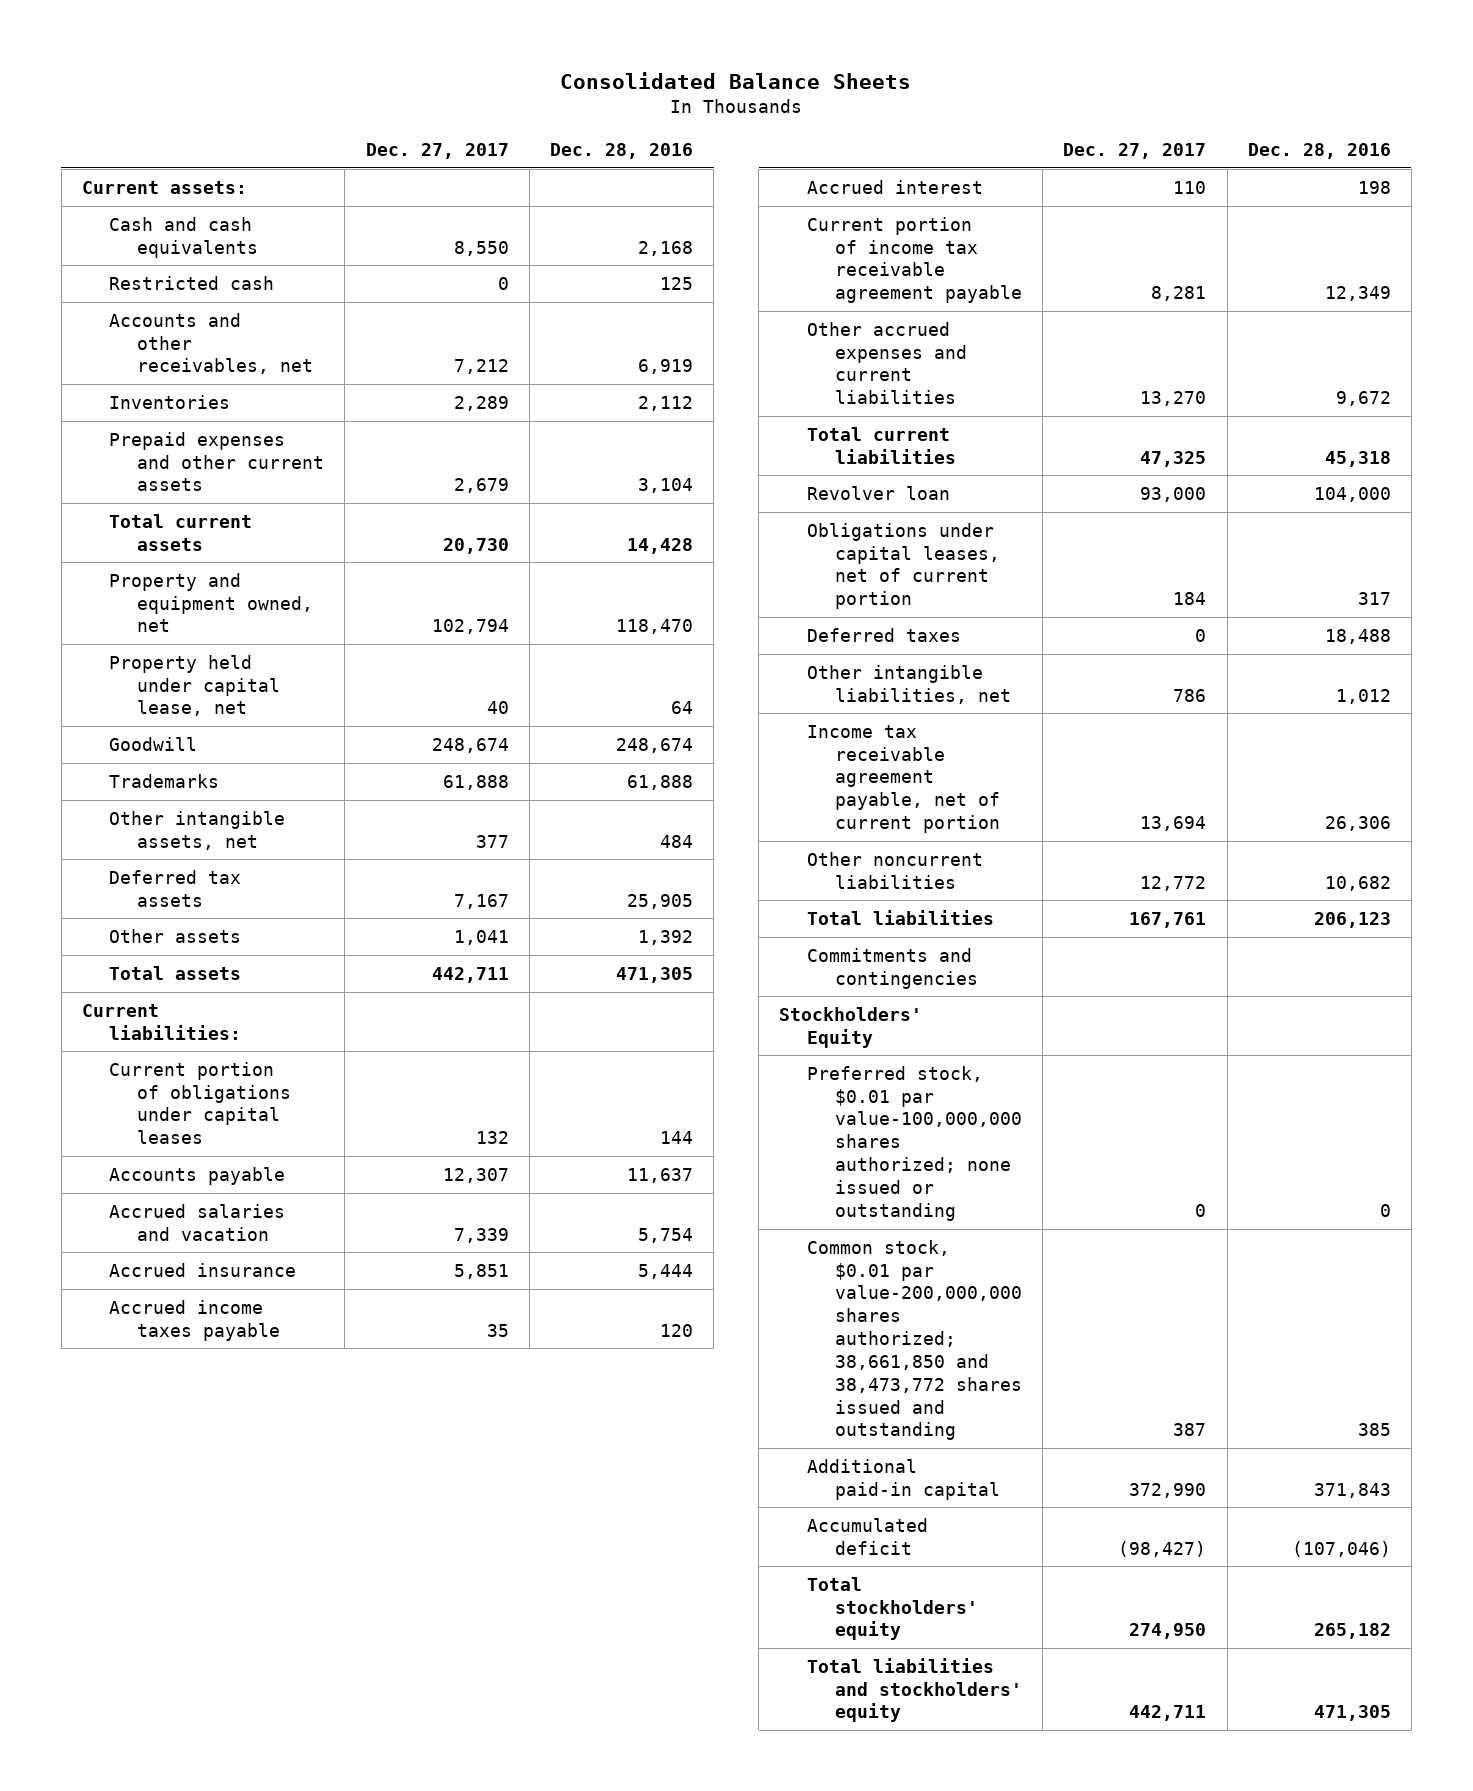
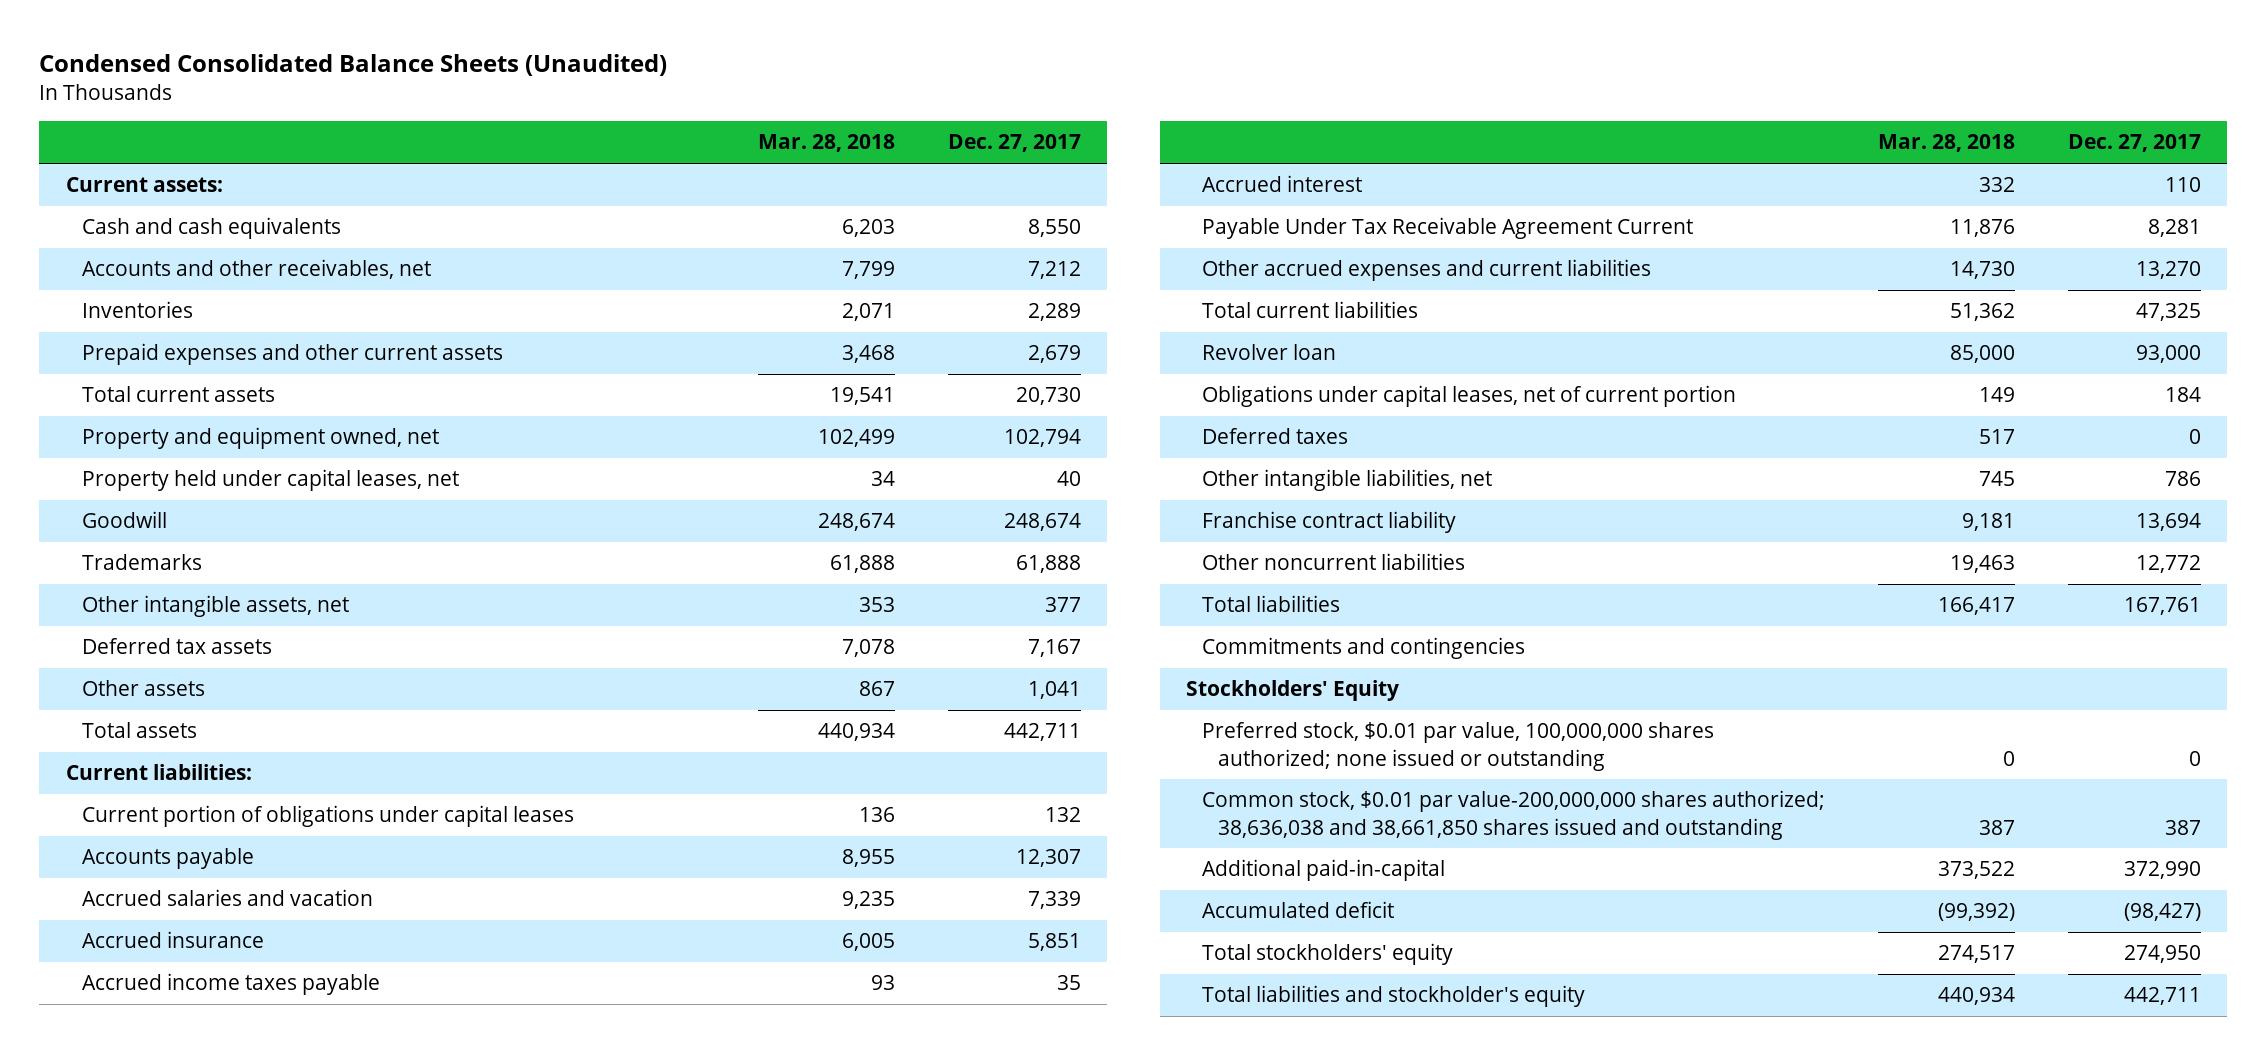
- Consolidated Balance Sheets
+ Condensed Consolidated Balance Sheets (Unaudited)
- | Dec. 27, 2017 | Dec. 28, 2016
+ | Mar. 28, 2018 | Dec. 27, 2017
- Restricted cash | 0 | 125
- Property held under capital lease, net | 40 | 64
+ Property held under capital leases, net | 34 | 40
- Current portion of income tax receivable agreement payable | 8,281 | 12,349
+ Payable Under Tax Receivable Agreement Current | 11,876 | 8,281
- Income tax receivable agreement payable, net of current portion | 13,694 | 26,306
+ Franchise contract liability | 9,181 | 13,694
- Preferred stock, $0.01 par value-100,000,000 shares authorized; none issued or outstanding | 0 | 0
- Common stock, $0.01 par value-200,000,000 shares authorized; 38,661,850 and 38,473,772 shares issued and outstanding | 387 | 385
- Additional paid-in capital | 372,990 | 371,843
+ Preferred stock, $0.01 par value, 100,000,000 shares authorized; none issued or outstanding | 0 | 0
+ Common stock, $0.01 par value-200,000,000 shares authorized; 38,636,038 and 38,661,850 shares issued and outstanding | 387 | 387
+ Additional paid-in-capital | 373,522 | 372,990
- Total liabilities and stockholders' equity | 442,711 | 471,305
+ Total liabilities and stockholder's equity | 440,934 | 442,711

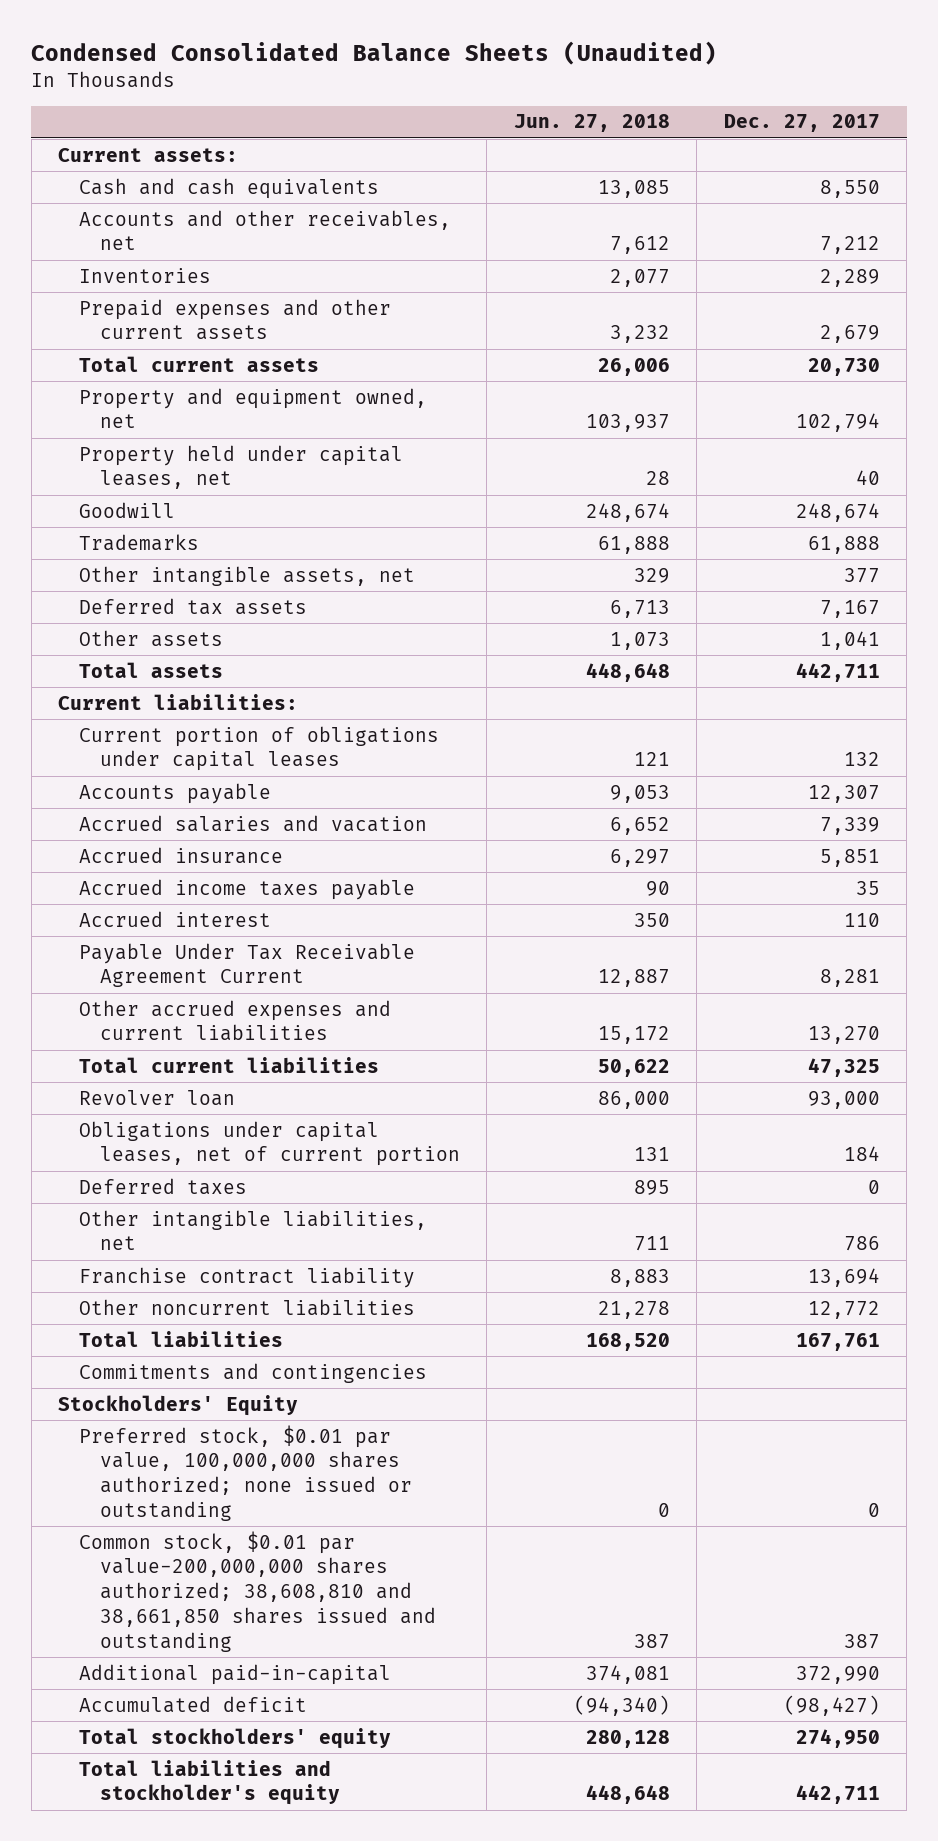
- | Mar. 28, 2018 | Dec. 27, 2017
+ | Jun. 27, 2018 | Dec. 27, 2017
- Common stock, $0.01 par value-200,000,000 shares authorized; 38,636,038 and 38,661,850 shares issued and outstanding | 387 | 387
+ Common stock, $0.01 par value-200,000,000 shares authorized; 38,608,810 and 38,661,850 shares issued and outstanding | 387 | 387

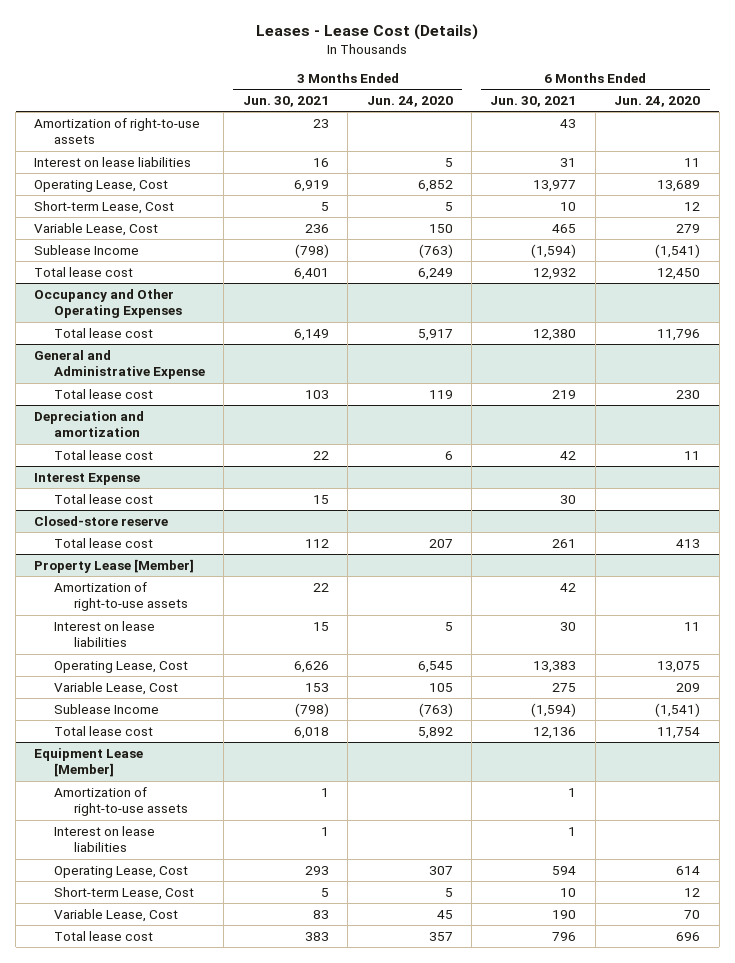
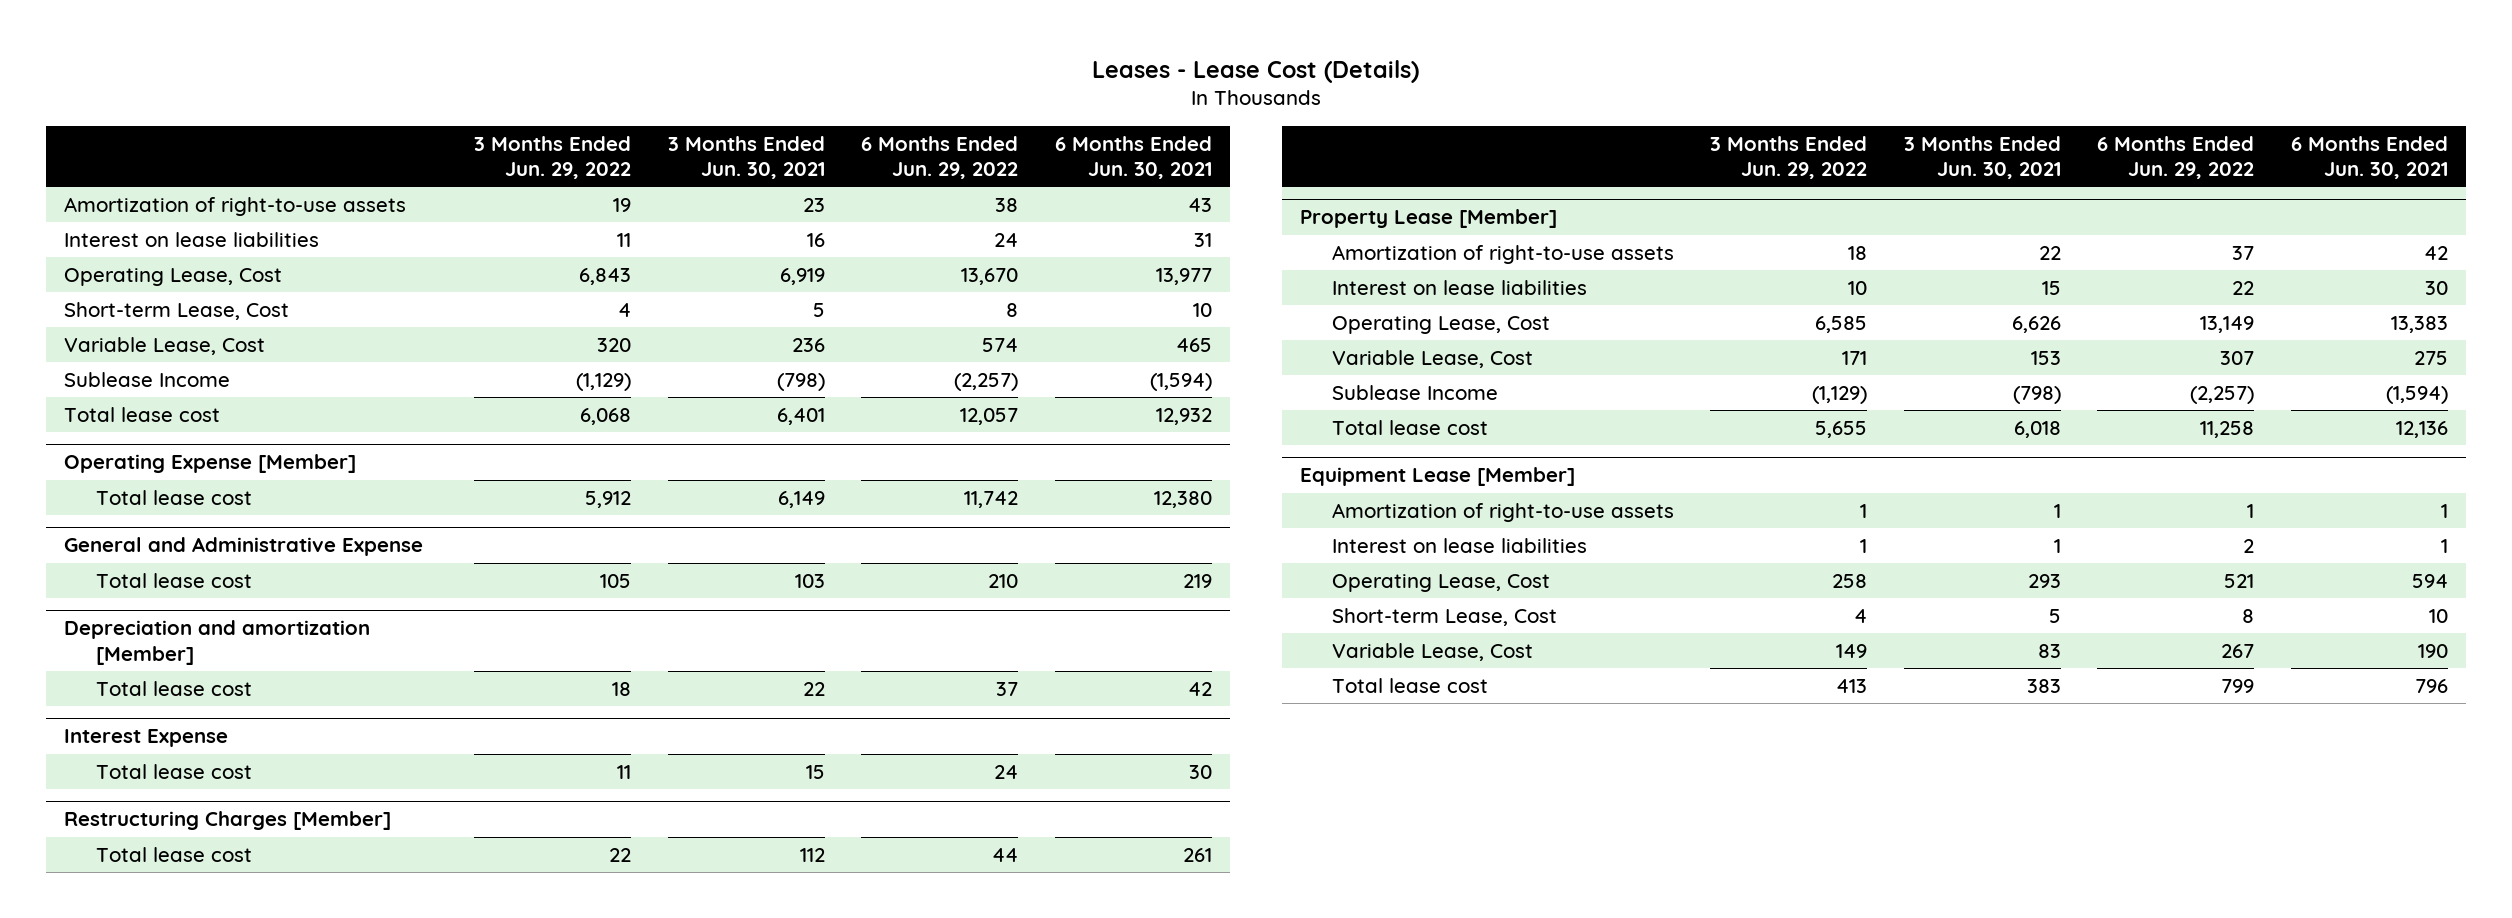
- | 3 Months Ended Jun. 30, 2021 | 3 Months Ended Jun. 24, 2020 | 6 Months Ended Jun. 30, 2021 | 6 Months Ended Jun. 24, 2020
+ | 3 Months Ended Jun. 29, 2022 | 3 Months Ended Jun. 30, 2021 | 6 Months Ended Jun. 29, 2022 | 6 Months Ended Jun. 30, 2021
- Occupancy and Other Operating Expenses
+ Operating Expense [Member]
- Depreciation and amortization
+ Depreciation and amortization [Member]
- Closed-store reserve
+ Restructuring Charges [Member]

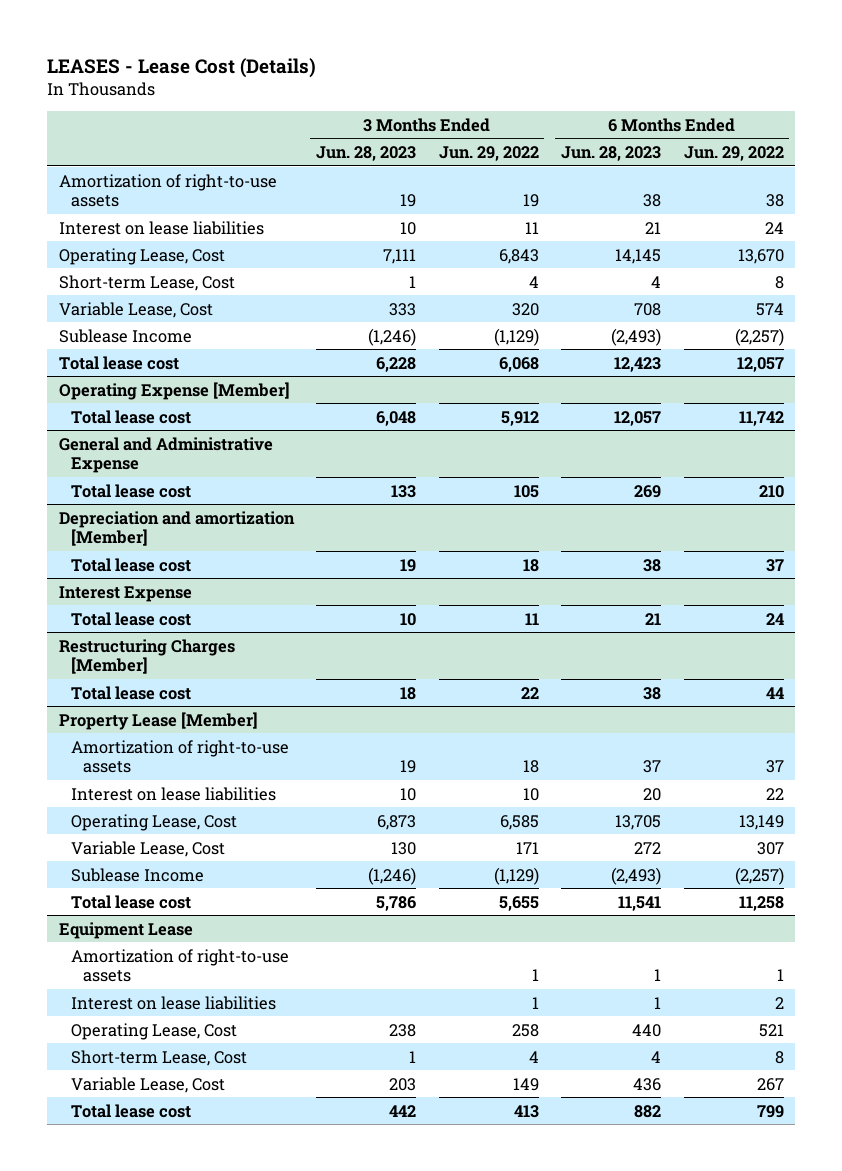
- Leases - Lease Cost (Details)
+ LEASES - Lease Cost (Details)
- | 3 Months Ended Jun. 29, 2022 | 3 Months Ended Jun. 30, 2021 | 6 Months Ended Jun. 29, 2022 | 6 Months Ended Jun. 30, 2021
+ | 3 Months Ended Jun. 28, 2023 | 3 Months Ended Jun. 29, 2022 | 6 Months Ended Jun. 28, 2023 | 6 Months Ended Jun. 29, 2022
- Equipment Lease [Member]
+ Equipment Lease

